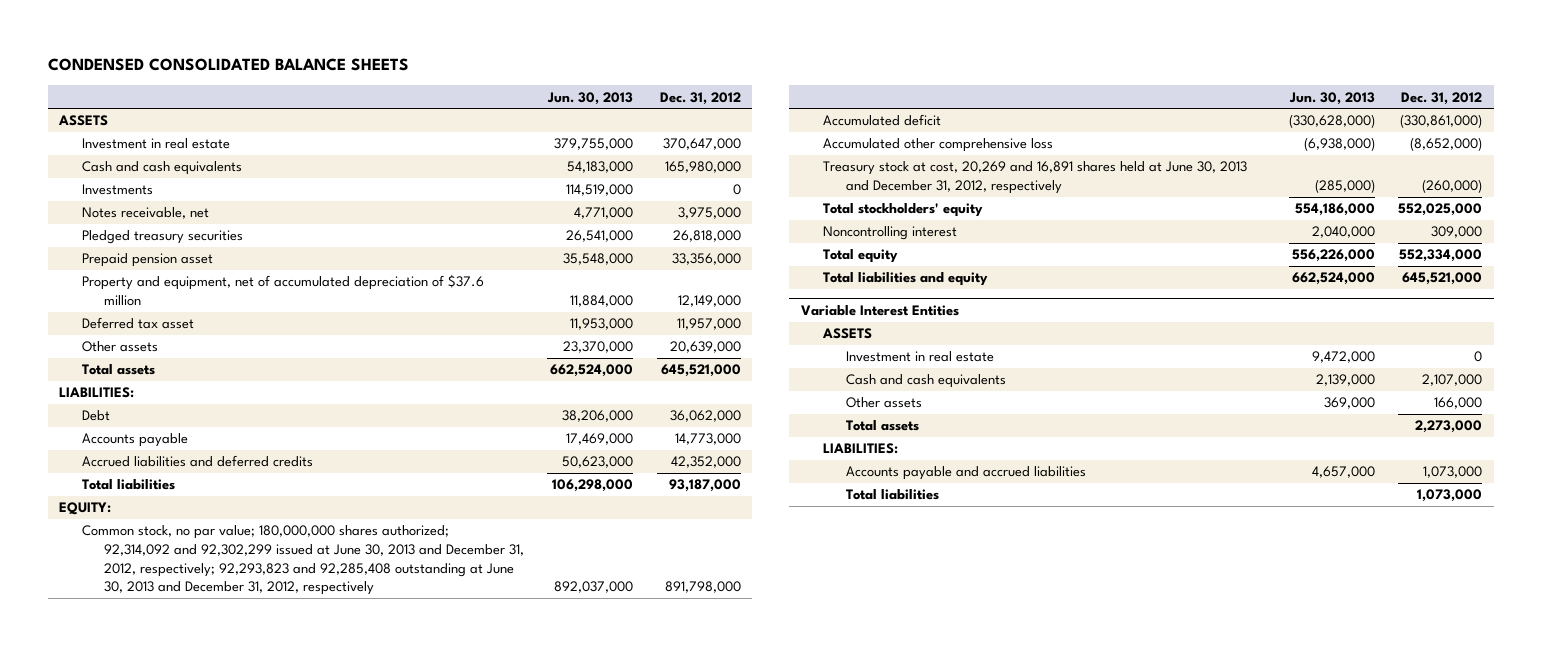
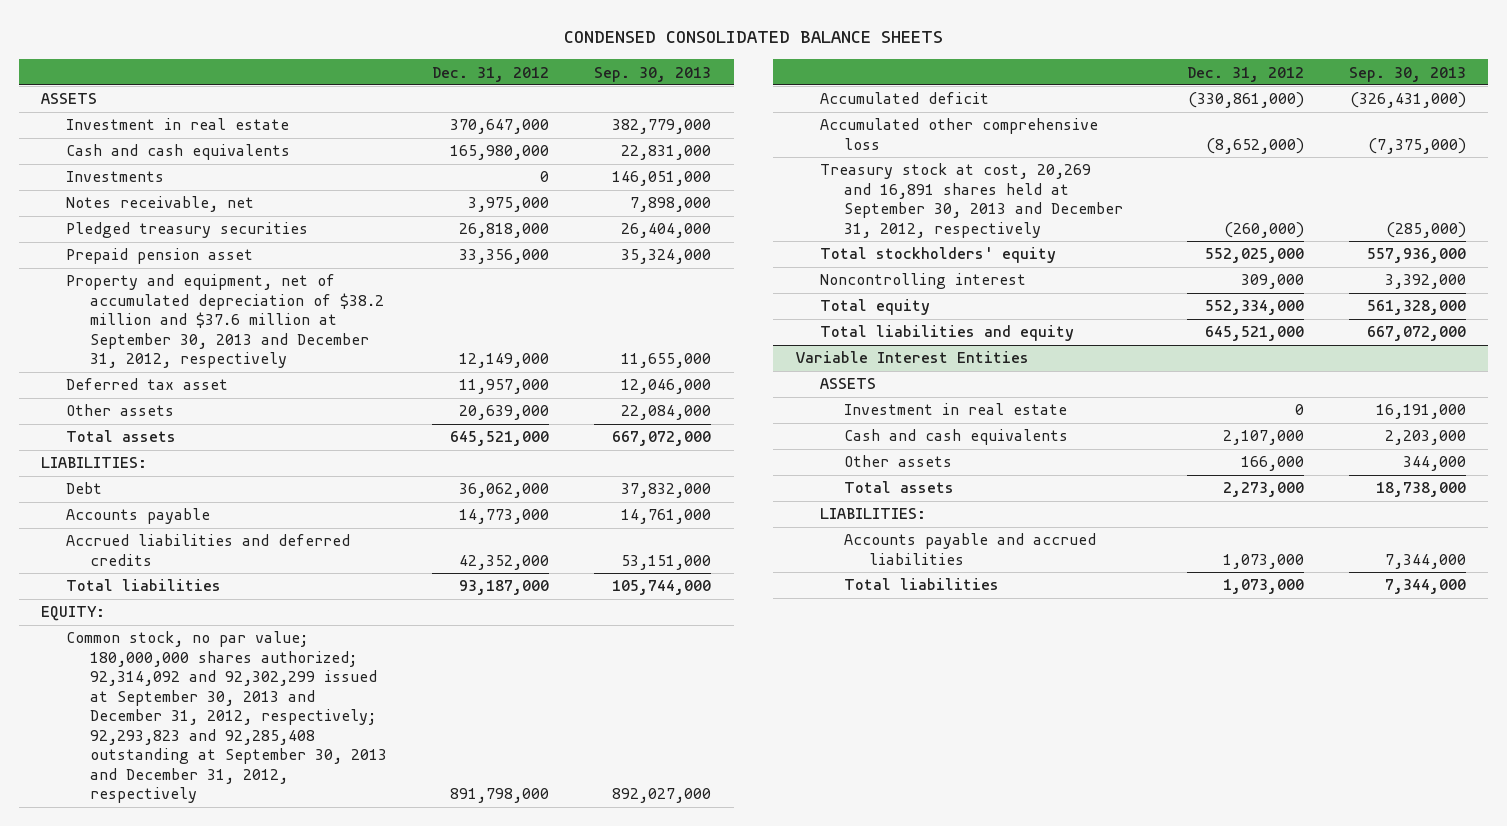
- | Jun. 30, 2013 | Dec. 31, 2012
+ | Dec. 31, 2012 | Sep. 30, 2013
- Property and equipment, net of accumulated depreciation of $37.6 million | 11,884,000 | 12,149,000
+ Property and equipment, net of accumulated depreciation of $38.2 million and $37.6 million at September 30, 2013 and December 31, 2012, respectively | 12,149,000 | 11,655,000
- Common stock, no par value; 180,000,000 shares authorized; 92,314,092 and 92,302,299 issued at June 30, 2013 and December 31, 2012, respectively; 92,293,823 and 92,285,408 outstanding at June 30, 2013 and December 31, 2012, respectively | 892,037,000 | 891,798,000
+ Common stock, no par value; 180,000,000 shares authorized; 92,314,092 and 92,302,299 issued at September 30, 2013 and December 31, 2012, respectively; 92,293,823 and 92,285,408 outstanding at September 30, 2013 and December 31, 2012, respectively | 891,798,000 | 892,027,000
- Treasury stock at cost, 20,269 and 16,891 shares held at June 30, 2013 and December 31, 2012, respectively | (285,000) | (260,000)
+ Treasury stock at cost, 20,269 and 16,891 shares held at September 30, 2013 and December 31, 2012, respectively | (260,000) | (285,000)

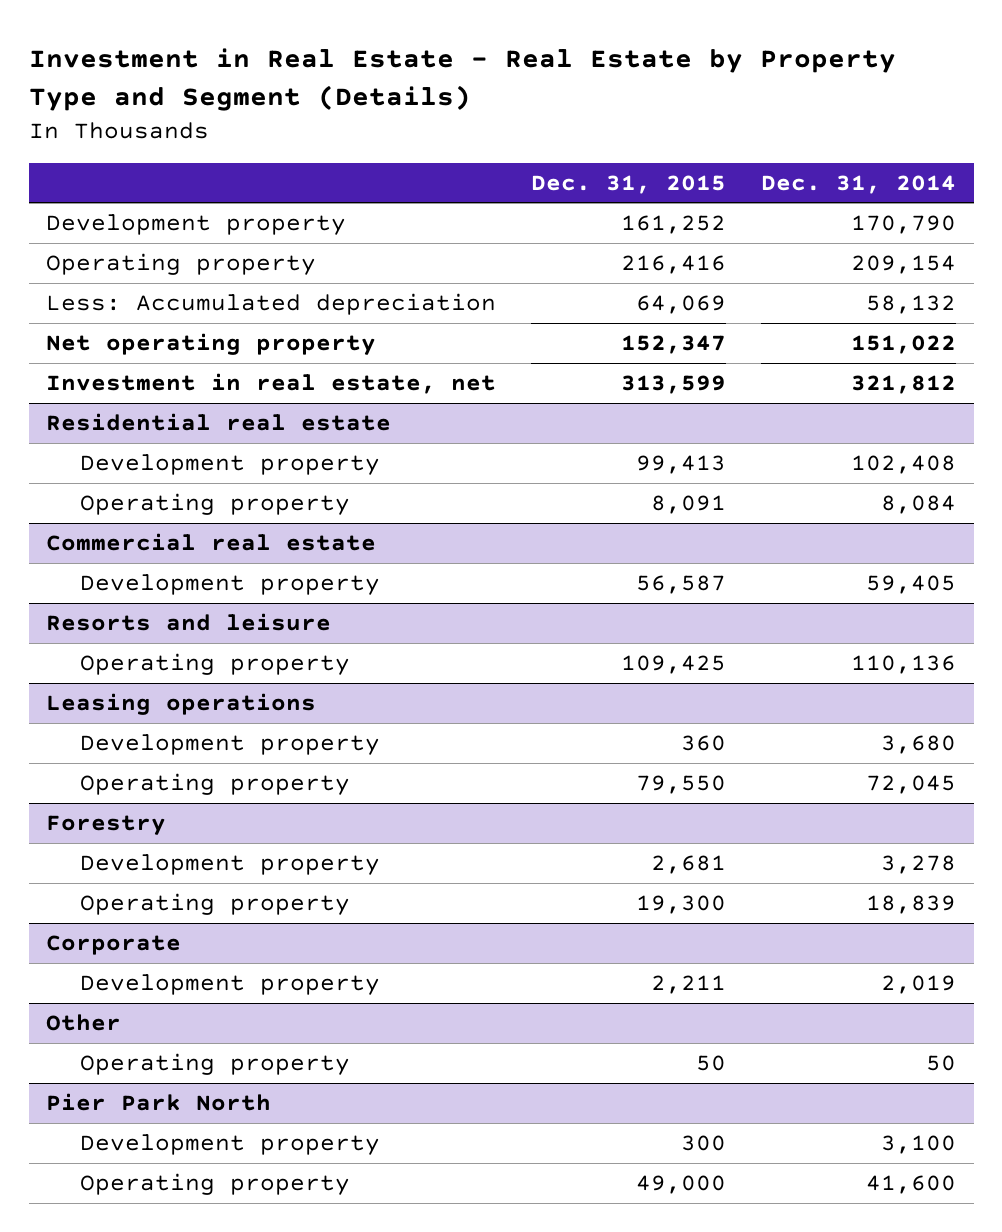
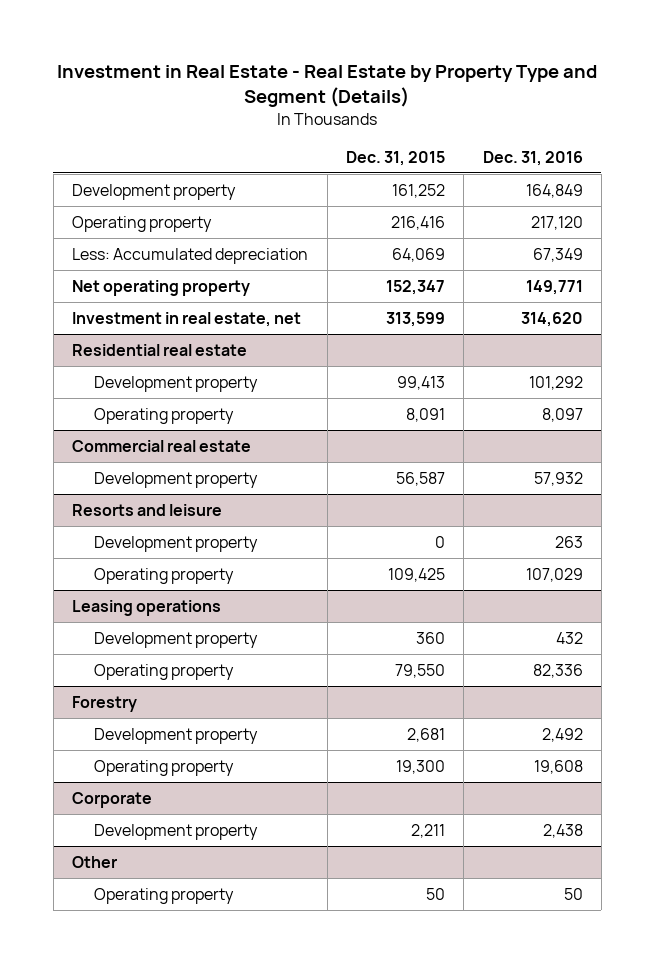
- | Dec. 31, 2015 | Dec. 31, 2014
+ | Dec. 31, 2015 | Dec. 31, 2016
@ Resorts and leisure
+ Development property | 0 | 263
- Pier Park North
- Development property | 300 | 3,100
- Operating property | 49,000 | 41,600

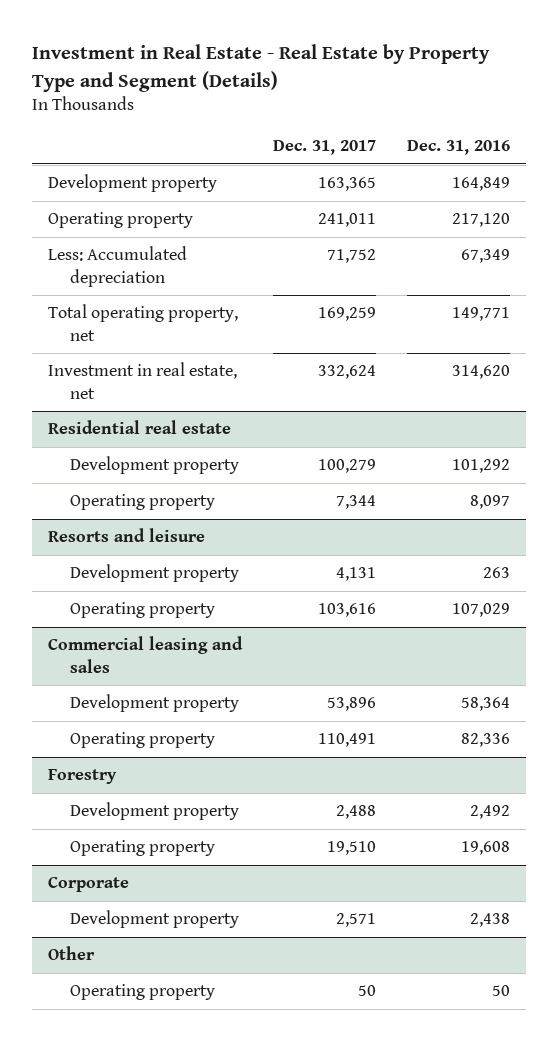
- | Dec. 31, 2015 | Dec. 31, 2016
+ | Dec. 31, 2017 | Dec. 31, 2016
- Net operating property | 152,347 | 149,771
+ Total operating property, net | 169,259 | 149,771
- Commercial real estate
- Development property | 56,587 | 57,932
- Leasing operations
- Development property | 360 | 432
+ Commercial leasing and sales
+ Development property | 53,896 | 58,364

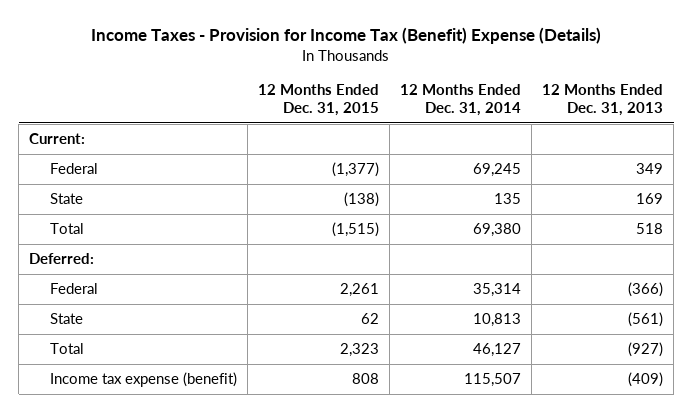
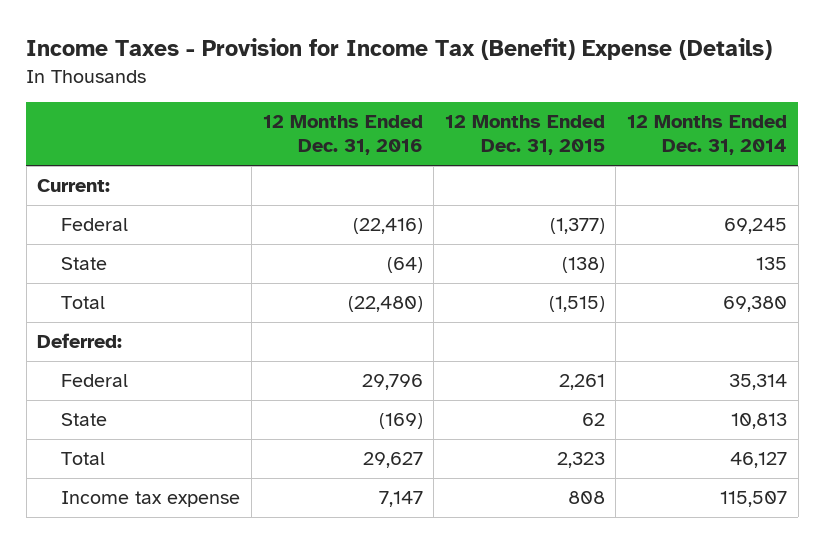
- | 12 Months Ended Dec. 31, 2015 | 12 Months Ended Dec. 31, 2014 | 12 Months Ended Dec. 31, 2013
+ | 12 Months Ended Dec. 31, 2016 | 12 Months Ended Dec. 31, 2015 | 12 Months Ended Dec. 31, 2014
- Income tax expense (benefit) | 808 | 115,507 | (409)
+ Income tax expense | 7,147 | 808 | 115,507

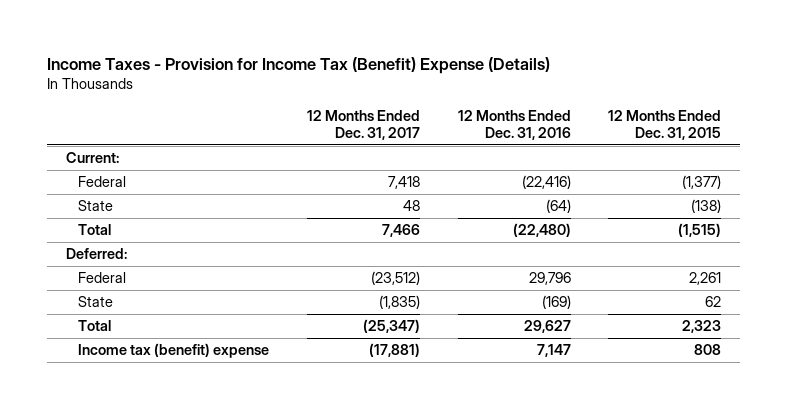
- | 12 Months Ended Dec. 31, 2016 | 12 Months Ended Dec. 31, 2015 | 12 Months Ended Dec. 31, 2014
+ | 12 Months Ended Dec. 31, 2017 | 12 Months Ended Dec. 31, 2016 | 12 Months Ended Dec. 31, 2015
- Income tax expense | 7,147 | 808 | 115,507
+ Income tax (benefit) expense | (17,881) | 7,147 | 808

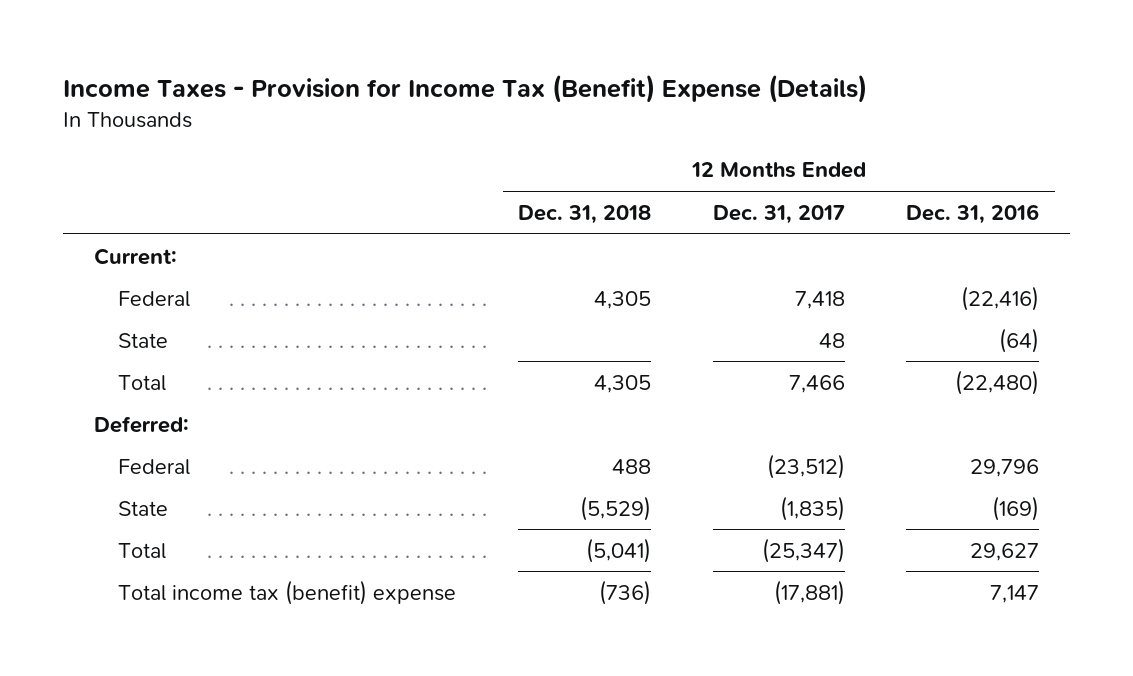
- | 12 Months Ended Dec. 31, 2017 | 12 Months Ended Dec. 31, 2016 | 12 Months Ended Dec. 31, 2015
+ | 12 Months Ended Dec. 31, 2018 | 12 Months Ended Dec. 31, 2017 | 12 Months Ended Dec. 31, 2016
- Income tax (benefit) expense | (17,881) | 7,147 | 808
+ Total income tax (benefit) expense | (736) | (17,881) | 7,147

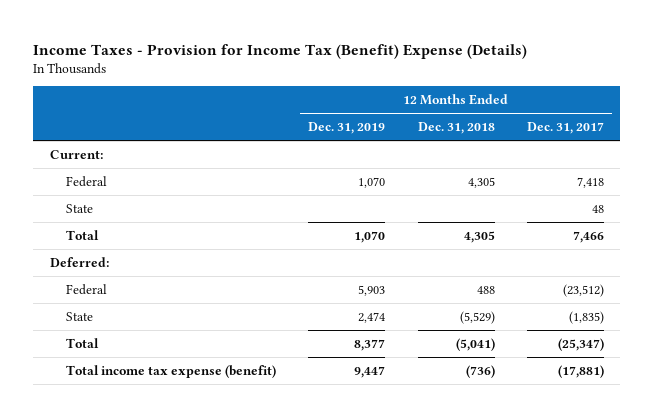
- | 12 Months Ended Dec. 31, 2018 | 12 Months Ended Dec. 31, 2017 | 12 Months Ended Dec. 31, 2016
+ | 12 Months Ended Dec. 31, 2019 | 12 Months Ended Dec. 31, 2018 | 12 Months Ended Dec. 31, 2017
- Total income tax (benefit) expense | (736) | (17,881) | 7,147
+ Total income tax expense (benefit) | 9,447 | (736) | (17,881)

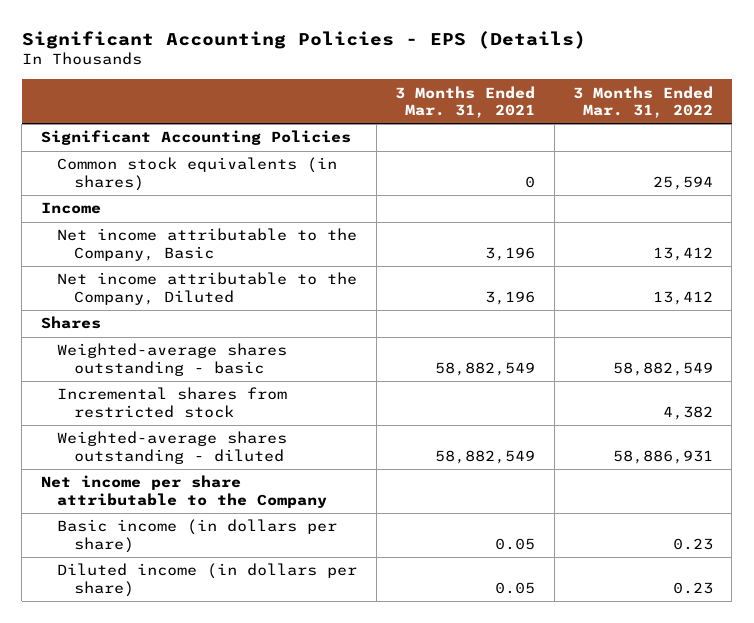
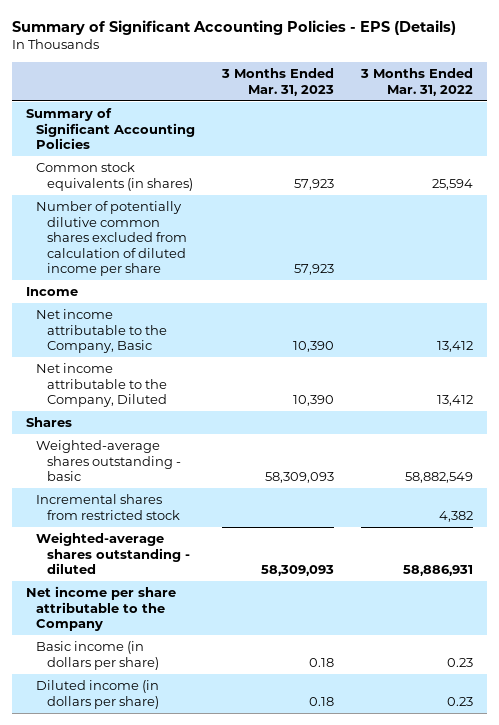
- Significant Accounting Policies - EPS (Details)
+ Summary of Significant Accounting Policies - EPS (Details)
- | 3 Months Ended Mar. 31, 2021 | 3 Months Ended Mar. 31, 2022
+ | 3 Months Ended Mar. 31, 2023 | 3 Months Ended Mar. 31, 2022
- Significant Accounting Policies
+ Summary of Significant Accounting Policies
+ Number of potentially dilutive common shares excluded from calculation of diluted income per share | 57,923 |

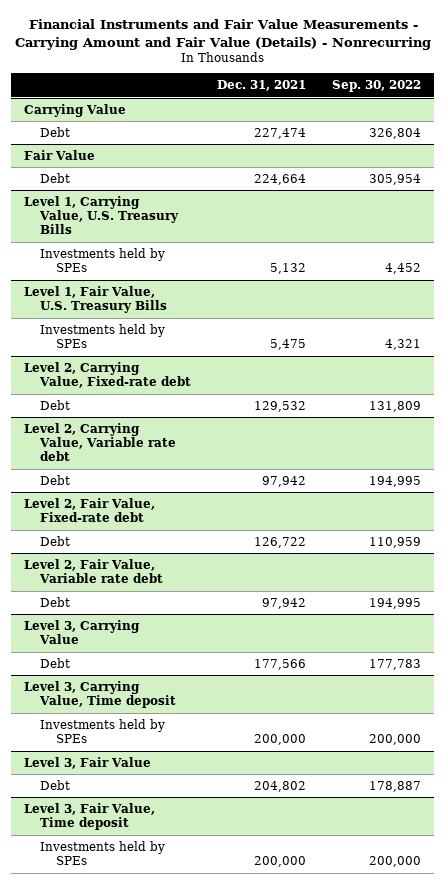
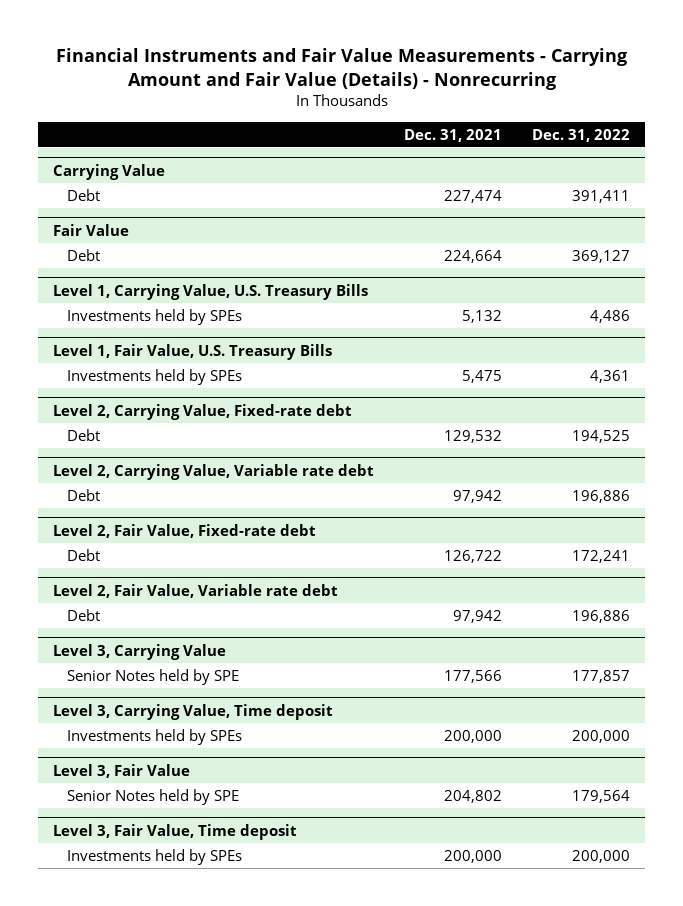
- | Dec. 31, 2021 | Sep. 30, 2022
+ | Dec. 31, 2021 | Dec. 31, 2022
@ Level 3, Carrying Value
- Debt | 177,566 | 177,783
+ Senior Notes held by SPE | 177,566 | 177,857
@ Level 3, Fair Value
- Debt | 204,802 | 178,887
+ Senior Notes held by SPE | 204,802 | 179,564

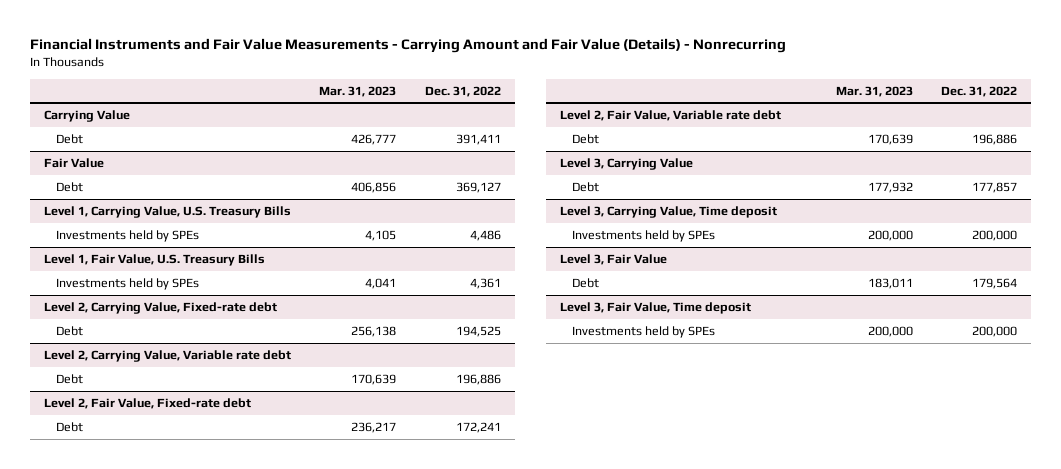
- | Dec. 31, 2021 | Dec. 31, 2022
+ | Mar. 31, 2023 | Dec. 31, 2022
@ Level 3, Carrying Value
- Senior Notes held by SPE | 177,566 | 177,857
+ Debt | 177,932 | 177,857
@ Level 3, Fair Value
- Senior Notes held by SPE | 204,802 | 179,564
+ Debt | 183,011 | 179,564

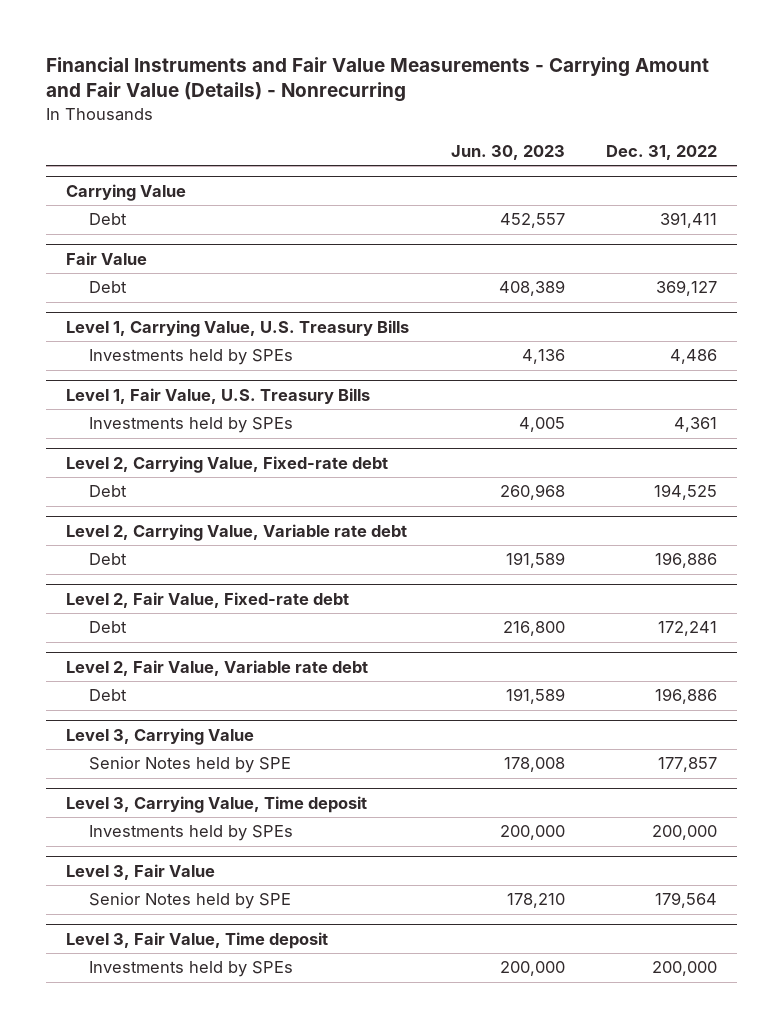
- | Mar. 31, 2023 | Dec. 31, 2022
+ | Jun. 30, 2023 | Dec. 31, 2022
@ Level 3, Carrying Value
- Debt | 177,932 | 177,857
+ Senior Notes held by SPE | 178,008 | 177,857
@ Level 3, Fair Value
- Debt | 183,011 | 179,564
+ Senior Notes held by SPE | 178,210 | 179,564

